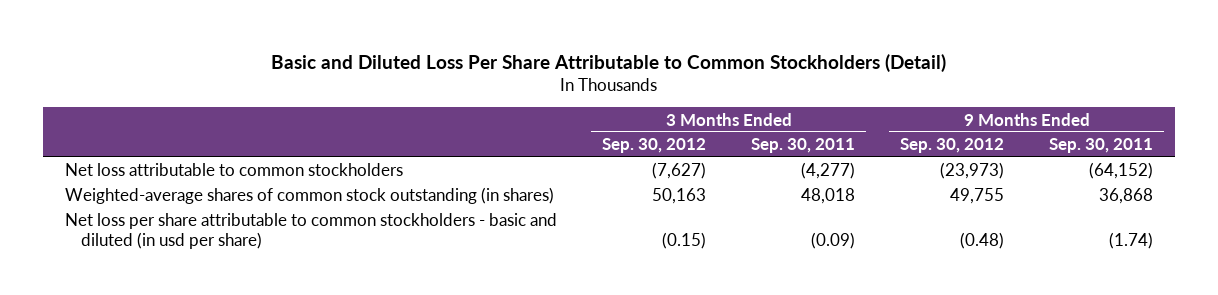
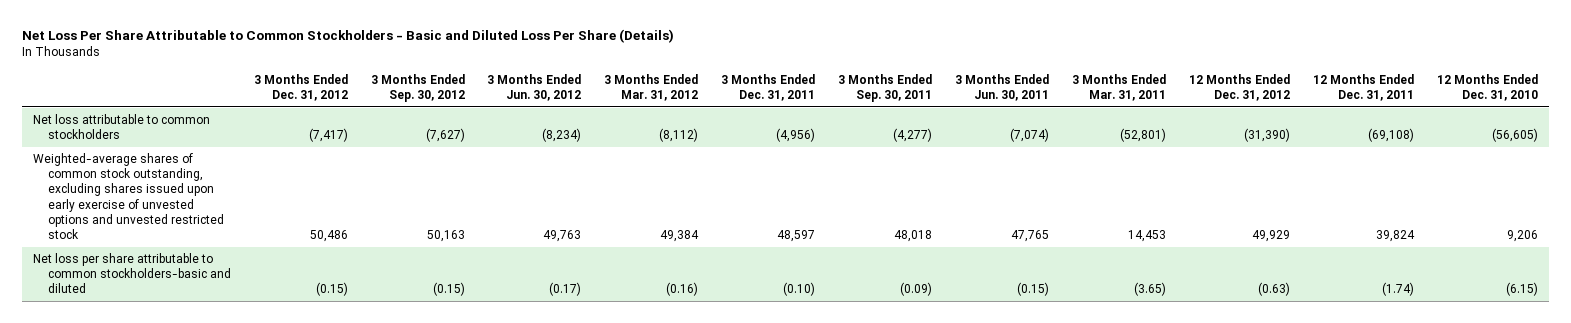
- Basic and Diluted Loss Per Share Attributable to Common Stockholders (Detail)
+ Net Loss Per Share Attributable to Common Stockholders - Basic and Diluted Loss Per Share (Details)
- | 3 Months Ended Sep. 30, 2012 | 3 Months Ended Sep. 30, 2011 | 9 Months Ended Sep. 30, 2012 | 9 Months Ended Sep. 30, 2011
+ | 3 Months Ended Dec. 31, 2012 | 3 Months Ended Sep. 30, 2012 | 3 Months Ended Jun. 30, 2012 | 3 Months Ended Mar. 31, 2012 | 3 Months Ended Dec. 31, 2011 | 3 Months Ended Sep. 30, 2011 | 3 Months Ended Jun. 30, 2011 | 3 Months Ended Mar. 31, 2011 | 12 Months Ended Dec. 31, 2012 | 12 Months Ended Dec. 31, 2011 | 12 Months Ended Dec. 31, 2010
- Weighted-average shares of common stock outstanding (in shares) | 50,163 | 48,018 | 49,755 | 36,868
- Net loss per share attributable to common stockholders - basic and diluted (in usd per share) | (0.15) | (0.09) | (0.48) | (1.74)
+ Weighted-average shares of common stock outstanding, excluding shares issued upon early exercise of unvested options and unvested restricted stock | 50,486 | 50,163 | 49,763 | 49,384 | 48,597 | 48,018 | 47,765 | 14,453 | 49,929 | 39,824 | 9,206
+ Net loss per share attributable to common stockholders-basic and diluted | (0.15) | (0.15) | (0.17) | (0.16) | (0.10) | (0.09) | (0.15) | (3.65) | (0.63) | (1.74) | (6.15)

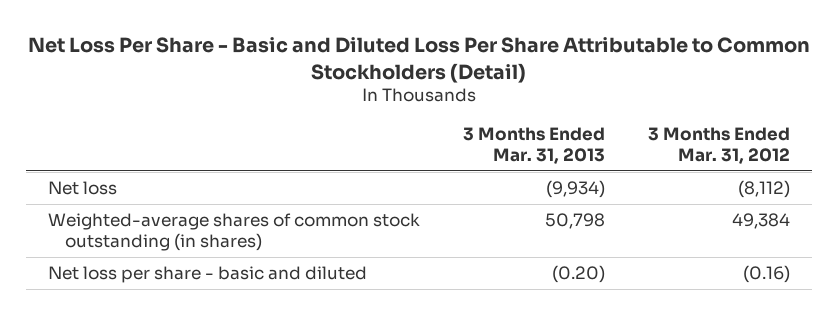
- Net Loss Per Share Attributable to Common Stockholders - Basic and Diluted Loss Per Share (Details)
+ Net Loss Per Share - Basic and Diluted Loss Per Share Attributable to Common Stockholders (Detail)
- | 3 Months Ended Dec. 31, 2012 | 3 Months Ended Sep. 30, 2012 | 3 Months Ended Jun. 30, 2012 | 3 Months Ended Mar. 31, 2012 | 3 Months Ended Dec. 31, 2011 | 3 Months Ended Sep. 30, 2011 | 3 Months Ended Jun. 30, 2011 | 3 Months Ended Mar. 31, 2011 | 12 Months Ended Dec. 31, 2012 | 12 Months Ended Dec. 31, 2011 | 12 Months Ended Dec. 31, 2010
+ | 3 Months Ended Mar. 31, 2013 | 3 Months Ended Mar. 31, 2012
- Net loss attributable to common stockholders | (7,417) | (7,627) | (8,234) | (8,112) | (4,956) | (4,277) | (7,074) | (52,801) | (31,390) | (69,108) | (56,605)
- Weighted-average shares of common stock outstanding, excluding shares issued upon early exercise of unvested options and unvested restricted stock | 50,486 | 50,163 | 49,763 | 49,384 | 48,597 | 48,018 | 47,765 | 14,453 | 49,929 | 39,824 | 9,206
- Net loss per share attributable to common stockholders-basic and diluted | (0.15) | (0.15) | (0.17) | (0.16) | (0.10) | (0.09) | (0.15) | (3.65) | (0.63) | (1.74) | (6.15)
+ Net loss | (9,934) | (8,112)
+ Weighted-average shares of common stock outstanding (in shares) | 50,798 | 49,384
+ Net loss per share - basic and diluted | (0.20) | (0.16)

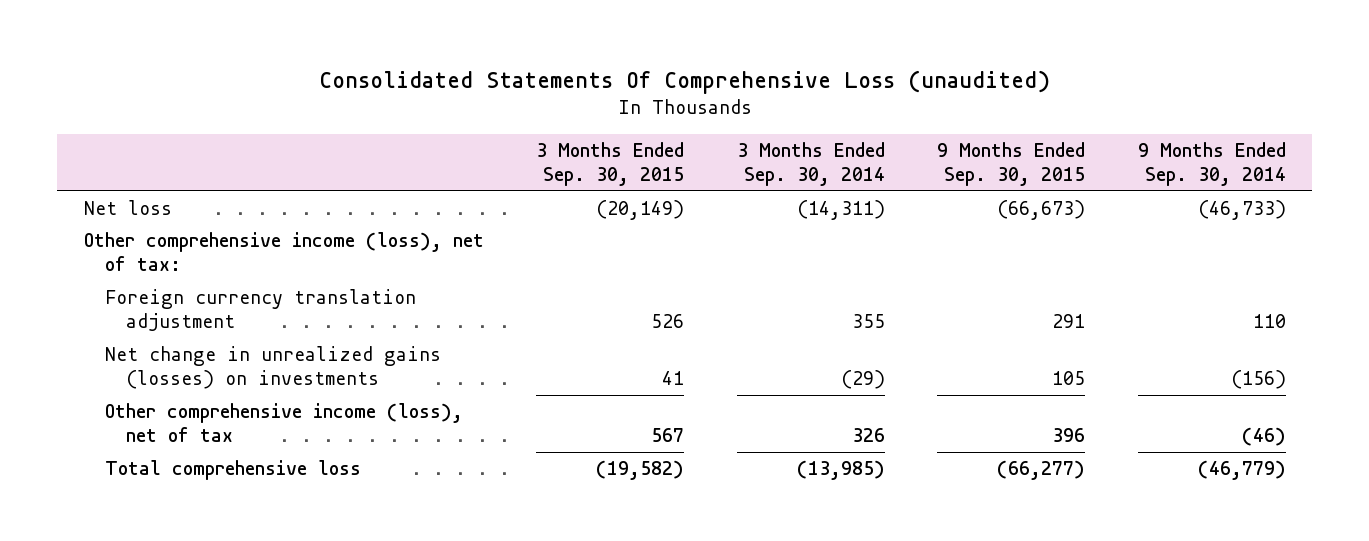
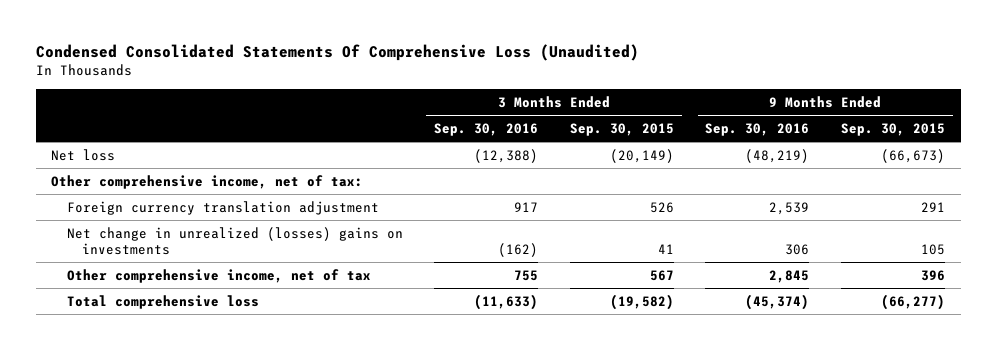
- Consolidated Statements Of Comprehensive Loss (unaudited)
+ Condensed Consolidated Statements Of Comprehensive Loss (Unaudited)
- | 3 Months Ended Sep. 30, 2015 | 3 Months Ended Sep. 30, 2014 | 9 Months Ended Sep. 30, 2015 | 9 Months Ended Sep. 30, 2014
+ | 3 Months Ended Sep. 30, 2016 | 3 Months Ended Sep. 30, 2015 | 9 Months Ended Sep. 30, 2016 | 9 Months Ended Sep. 30, 2015
- Other comprehensive income (loss), net of tax:
+ Other comprehensive income, net of tax:
- Net change in unrealized gains (losses) on investments | 41 | (29) | 105 | (156)
- Other comprehensive income (loss), net of tax | 567 | 326 | 396 | (46)
+ Net change in unrealized (losses) gains on investments | (162) | 41 | 306 | 105
+ Other comprehensive income, net of tax | 755 | 567 | 2,845 | 396

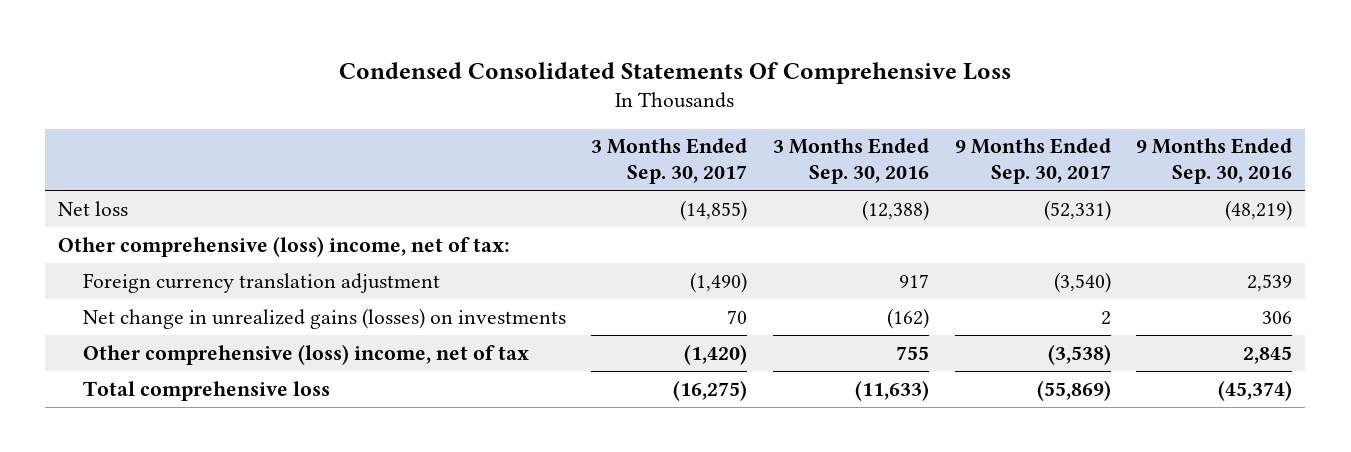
- Condensed Consolidated Statements Of Comprehensive Loss (Unaudited)
+ Condensed Consolidated Statements Of Comprehensive Loss
- | 3 Months Ended Sep. 30, 2016 | 3 Months Ended Sep. 30, 2015 | 9 Months Ended Sep. 30, 2016 | 9 Months Ended Sep. 30, 2015
+ | 3 Months Ended Sep. 30, 2017 | 3 Months Ended Sep. 30, 2016 | 9 Months Ended Sep. 30, 2017 | 9 Months Ended Sep. 30, 2016
- Other comprehensive income, net of tax:
+ Other comprehensive (loss) income, net of tax:
- Net change in unrealized (losses) gains on investments | (162) | 41 | 306 | 105
- Other comprehensive income, net of tax | 755 | 567 | 2,845 | 396
+ Net change in unrealized gains (losses) on investments | 70 | (162) | 2 | 306
+ Other comprehensive (loss) income, net of tax | (1,420) | 755 | (3,538) | 2,845

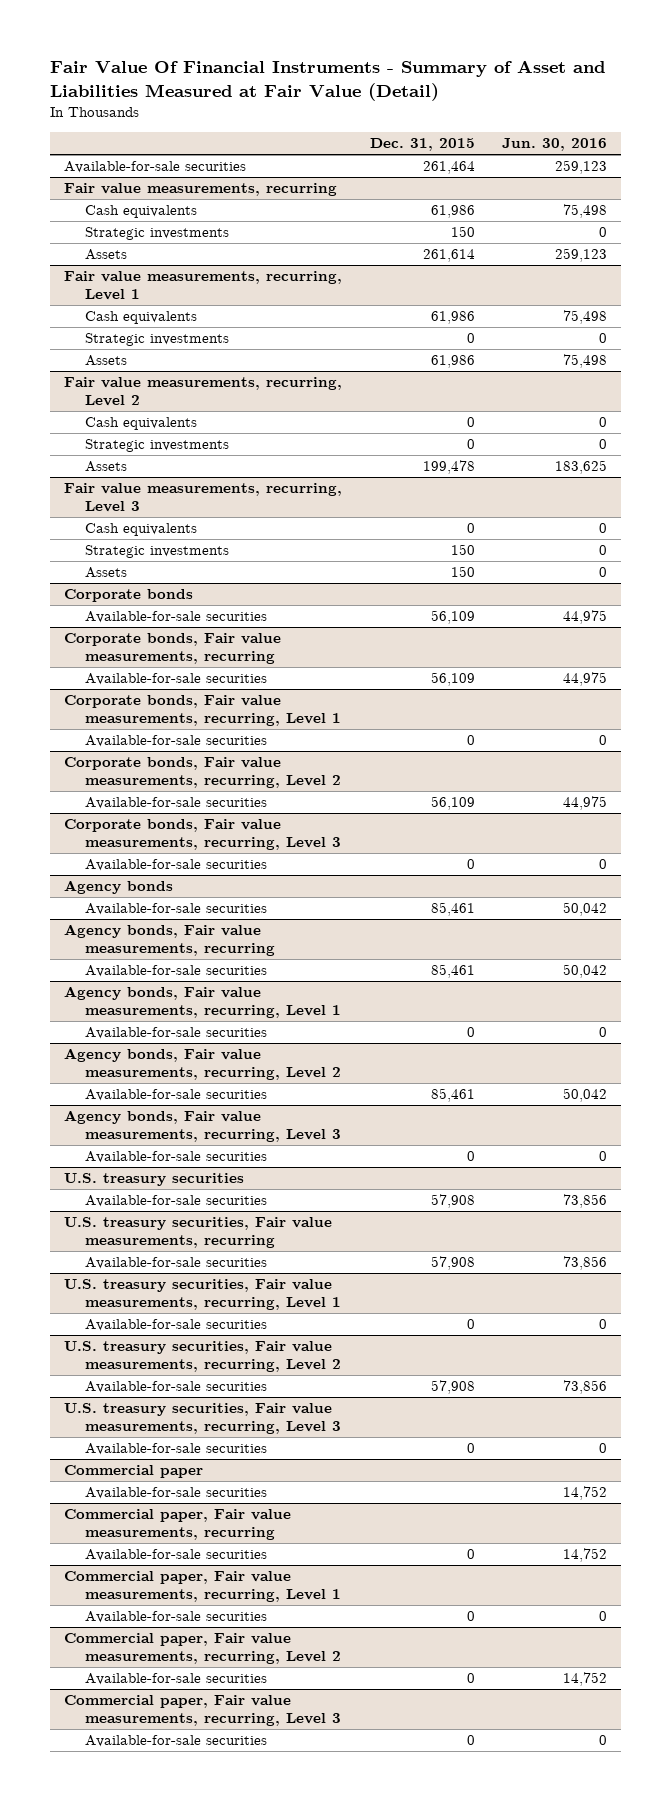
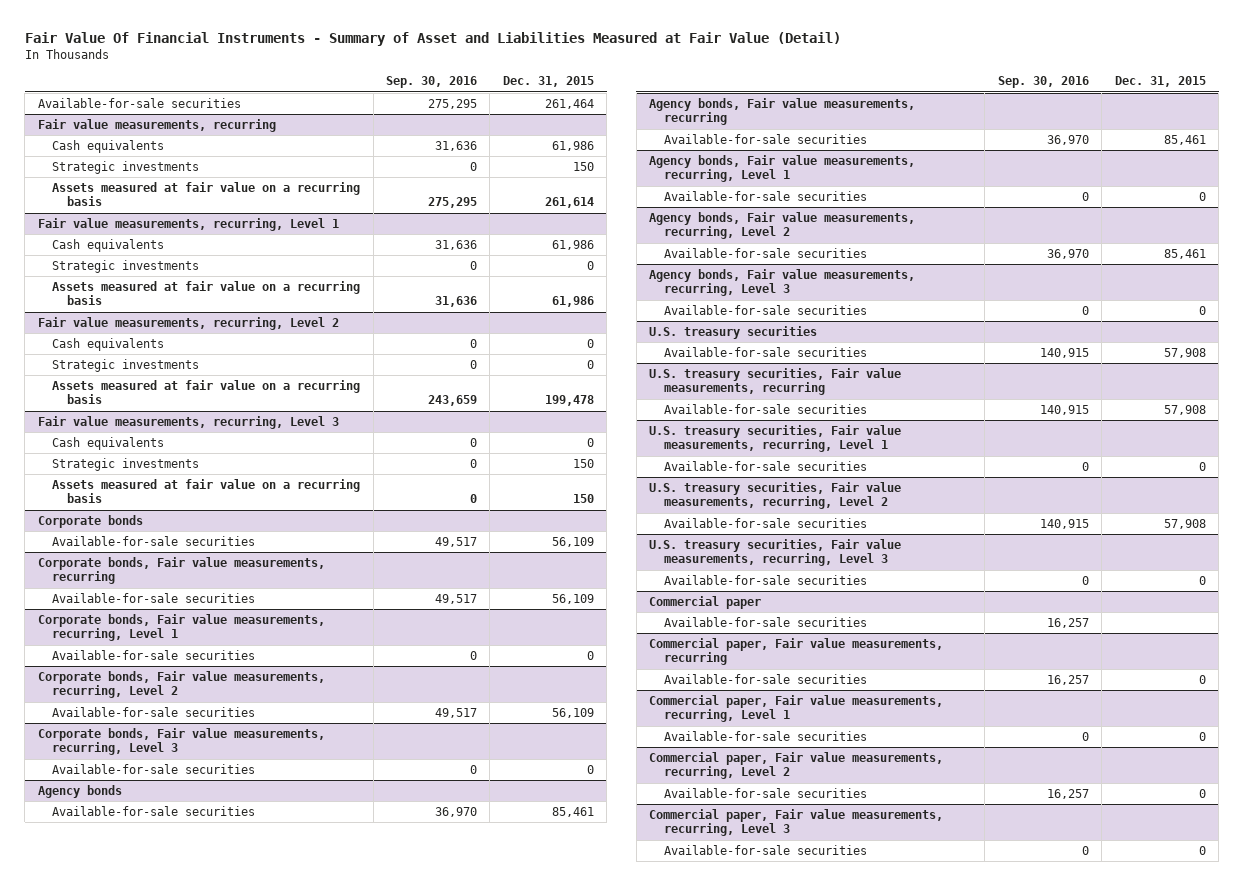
- | Dec. 31, 2015 | Jun. 30, 2016
+ | Sep. 30, 2016 | Dec. 31, 2015
@ Fair value measurements, recurring
- Assets | 261,614 | 259,123
+ Assets measured at fair value on a recurring basis | 275,295 | 261,614
@ Fair value measurements, recurring, Level 1
- Assets | 61,986 | 75,498
+ Assets measured at fair value on a recurring basis | 31,636 | 61,986
@ Fair value measurements, recurring, Level 2
- Assets | 199,478 | 183,625
+ Assets measured at fair value on a recurring basis | 243,659 | 199,478
@ Fair value measurements, recurring, Level 3
- Assets | 150 | 0
+ Assets measured at fair value on a recurring basis | 0 | 150

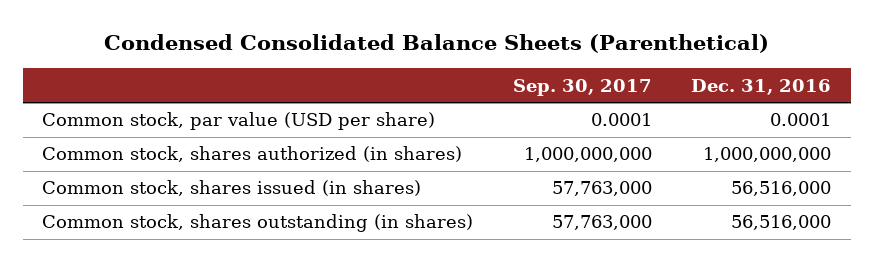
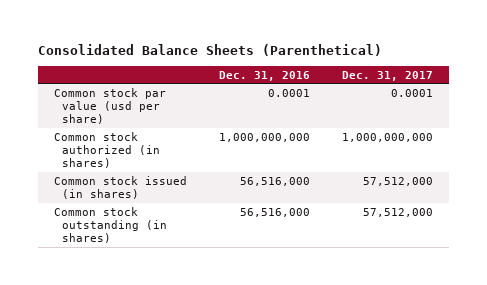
- Condensed Consolidated Balance Sheets (Parenthetical)
+ Consolidated Balance Sheets (Parenthetical)
- | Sep. 30, 2017 | Dec. 31, 2016
+ | Dec. 31, 2016 | Dec. 31, 2017
- Common stock, par value (USD per share) | 0.0001 | 0.0001
- Common stock, shares authorized (in shares) | 1,000,000,000 | 1,000,000,000
- Common stock, shares issued (in shares) | 57,763,000 | 56,516,000
- Common stock, shares outstanding (in shares) | 57,763,000 | 56,516,000
+ Common stock par value (usd per share) | 0.0001 | 0.0001
+ Common stock authorized (in shares) | 1,000,000,000 | 1,000,000,000
+ Common stock issued (in shares) | 56,516,000 | 57,512,000
+ Common stock outstanding (in shares) | 56,516,000 | 57,512,000

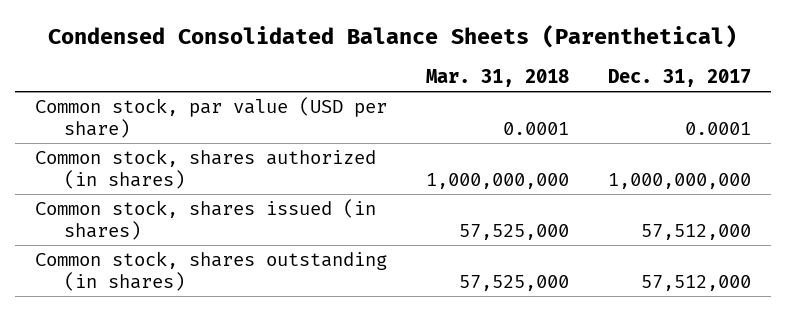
- Consolidated Balance Sheets (Parenthetical)
+ Condensed Consolidated Balance Sheets (Parenthetical)
- | Dec. 31, 2016 | Dec. 31, 2017
+ | Mar. 31, 2018 | Dec. 31, 2017
- Common stock par value (usd per share) | 0.0001 | 0.0001
- Common stock authorized (in shares) | 1,000,000,000 | 1,000,000,000
- Common stock issued (in shares) | 56,516,000 | 57,512,000
- Common stock outstanding (in shares) | 56,516,000 | 57,512,000
+ Common stock, par value (USD per share) | 0.0001 | 0.0001
+ Common stock, shares authorized (in shares) | 1,000,000,000 | 1,000,000,000
+ Common stock, shares issued (in shares) | 57,525,000 | 57,512,000
+ Common stock, shares outstanding (in shares) | 57,525,000 | 57,512,000

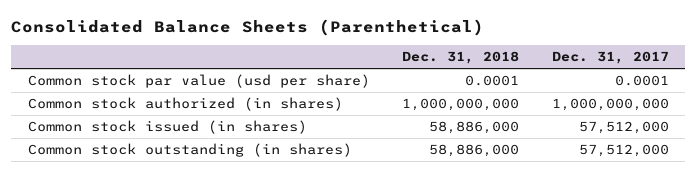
- Condensed Consolidated Balance Sheets (Parenthetical)
+ Consolidated Balance Sheets (Parenthetical)
- | Mar. 31, 2018 | Dec. 31, 2017
+ | Dec. 31, 2018 | Dec. 31, 2017
- Common stock, par value (USD per share) | 0.0001 | 0.0001
- Common stock, shares authorized (in shares) | 1,000,000,000 | 1,000,000,000
- Common stock, shares issued (in shares) | 57,525,000 | 57,512,000
- Common stock, shares outstanding (in shares) | 57,525,000 | 57,512,000
+ Common stock par value (usd per share) | 0.0001 | 0.0001
+ Common stock authorized (in shares) | 1,000,000,000 | 1,000,000,000
+ Common stock issued (in shares) | 58,886,000 | 57,512,000
+ Common stock outstanding (in shares) | 58,886,000 | 57,512,000

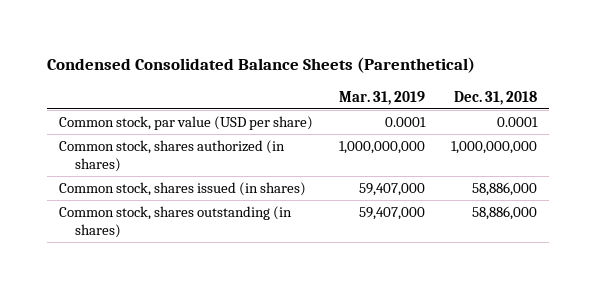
- Consolidated Balance Sheets (Parenthetical)
+ Condensed Consolidated Balance Sheets (Parenthetical)
- | Dec. 31, 2018 | Dec. 31, 2017
+ | Mar. 31, 2019 | Dec. 31, 2018
- Common stock par value (usd per share) | 0.0001 | 0.0001
- Common stock authorized (in shares) | 1,000,000,000 | 1,000,000,000
- Common stock issued (in shares) | 58,886,000 | 57,512,000
- Common stock outstanding (in shares) | 58,886,000 | 57,512,000
+ Common stock, par value (USD per share) | 0.0001 | 0.0001
+ Common stock, shares authorized (in shares) | 1,000,000,000 | 1,000,000,000
+ Common stock, shares issued (in shares) | 59,407,000 | 58,886,000
+ Common stock, shares outstanding (in shares) | 59,407,000 | 58,886,000

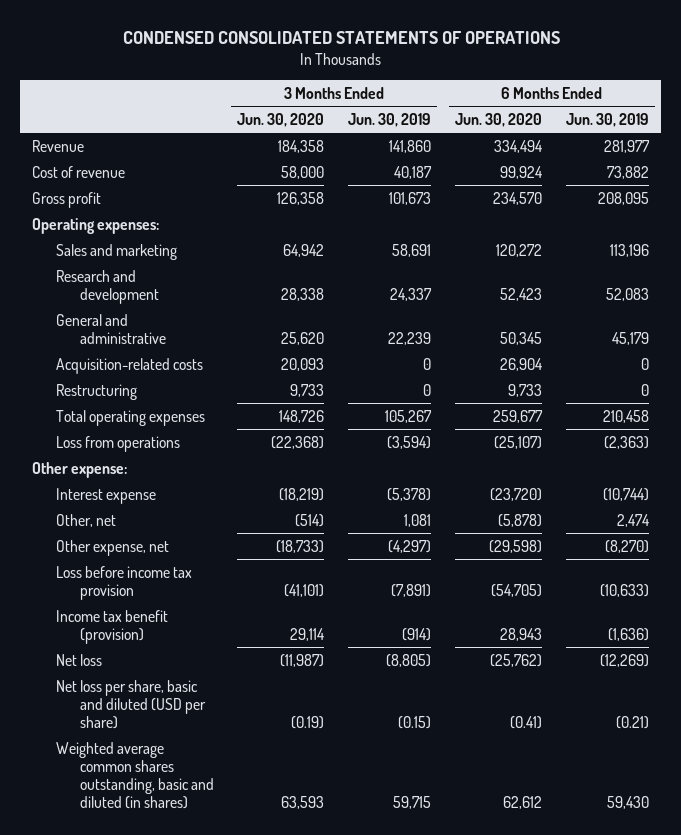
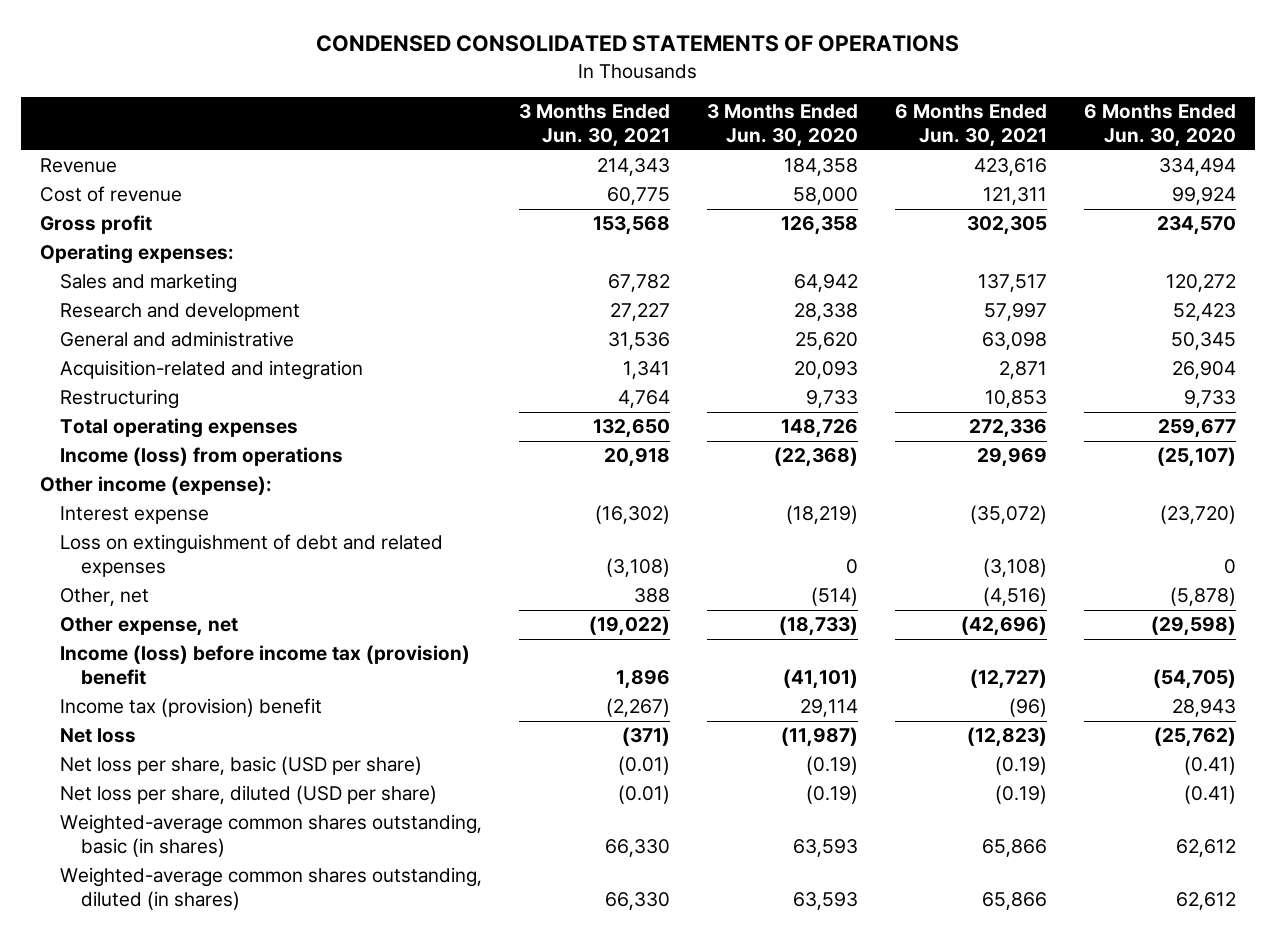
- | 3 Months Ended Jun. 30, 2020 | 3 Months Ended Jun. 30, 2019 | 6 Months Ended Jun. 30, 2020 | 6 Months Ended Jun. 30, 2019
+ | 3 Months Ended Jun. 30, 2021 | 3 Months Ended Jun. 30, 2020 | 6 Months Ended Jun. 30, 2021 | 6 Months Ended Jun. 30, 2020
- Acquisition-related costs | 20,093 | 0 | 26,904 | 0
+ Acquisition-related and integration | 1,341 | 20,093 | 2,871 | 26,904
- Loss from operations | (22,368) | (3,594) | (25,107) | (2,363)
- Other expense:
+ Income (loss) from operations | 20,918 | (22,368) | 29,969 | (25,107)
+ Other income (expense):
+ Loss on extinguishment of debt and related expenses | (3,108) | 0 | (3,108) | 0
- Loss before income tax provision | (41,101) | (7,891) | (54,705) | (10,633)
- Income tax benefit (provision) | 29,114 | (914) | 28,943 | (1,636)
+ Income (loss) before income tax (provision) benefit | 1,896 | (41,101) | (12,727) | (54,705)
+ Income tax (provision) benefit | (2,267) | 29,114 | (96) | 28,943
- Net loss per share, basic and diluted (USD per share) | (0.19) | (0.15) | (0.41) | (0.21)
- Weighted average common shares outstanding, basic and diluted (in shares) | 63,593 | 59,715 | 62,612 | 59,430
+ Net loss per share, basic (USD per share) | (0.01) | (0.19) | (0.19) | (0.41)
+ Net loss per share, diluted (USD per share) | (0.01) | (0.19) | (0.19) | (0.41)
+ Weighted-average common shares outstanding, basic (in shares) | 66,330 | 63,593 | 65,866 | 62,612
+ Weighted-average common shares outstanding, diluted (in shares) | 66,330 | 63,593 | 65,866 | 62,612

